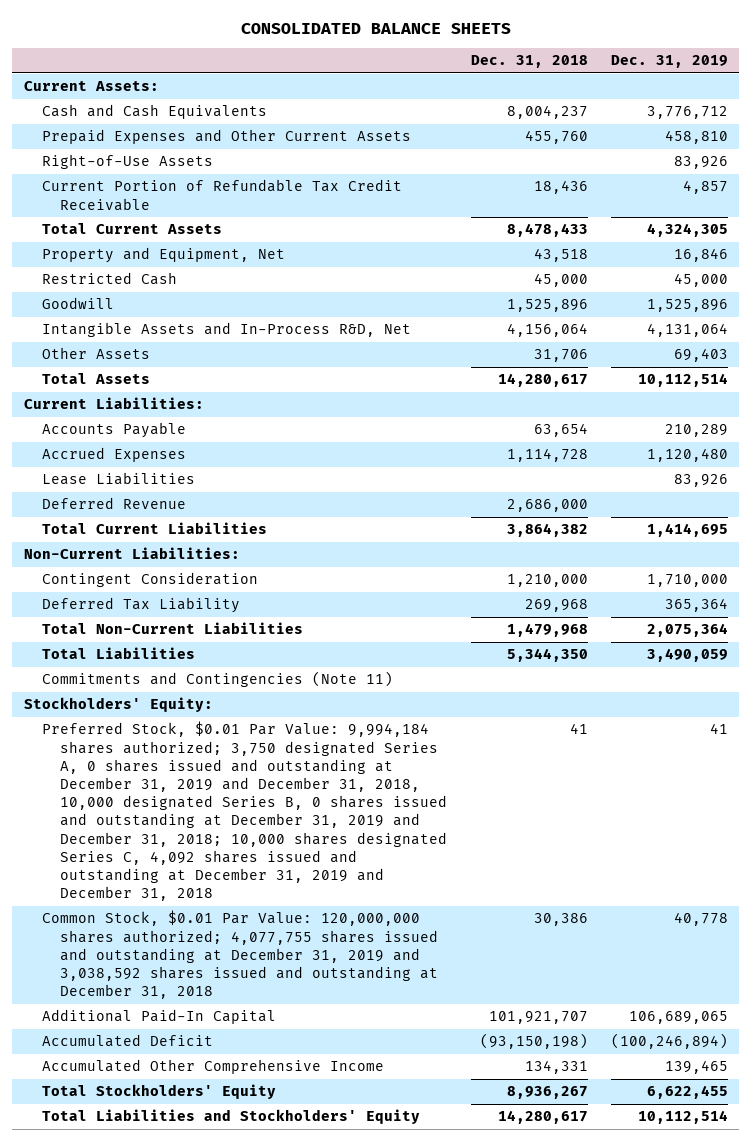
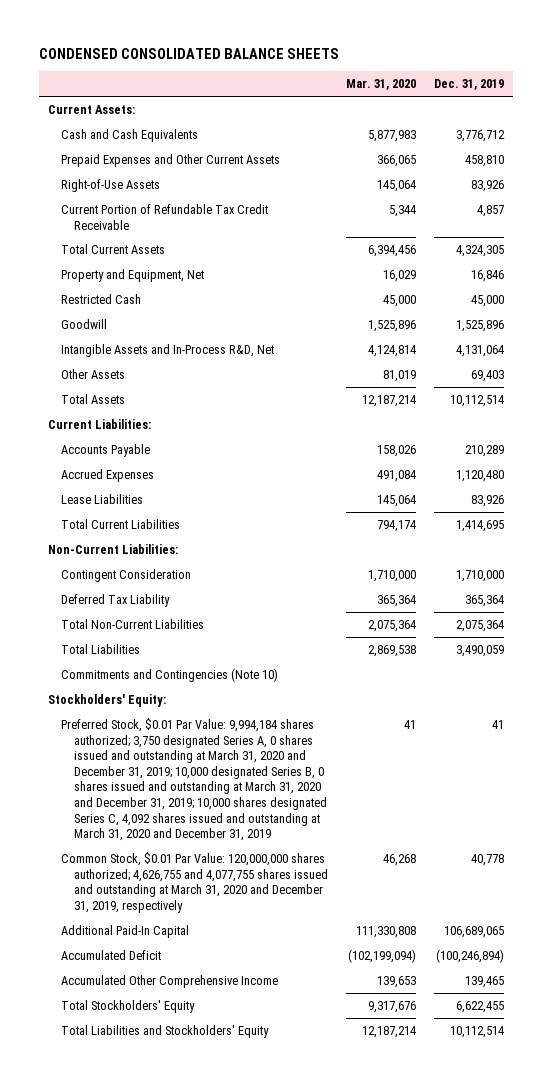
- CONSOLIDATED BALANCE SHEETS
+ CONDENSED CONSOLIDATED BALANCE SHEETS
- | Dec. 31, 2018 | Dec. 31, 2019
+ | Mar. 31, 2020 | Dec. 31, 2019
- Deferred Revenue | 2,686,000 |
- Commitments and Contingencies (Note 11)
+ Commitments and Contingencies (Note 10)
- Preferred Stock, $0.01 Par Value: 9,994,184 shares authorized; 3,750 designated Series A, 0 shares issued and outstanding at December 31, 2019 and December 31, 2018, 10,000 designated Series B, 0 shares issued and outstanding at December 31, 2019 and December 31, 2018; 10,000 shares designated Series C, 4,092 shares issued and outstanding at December 31, 2019 and December 31, 2018 | 41 | 41
- Common Stock, $0.01 Par Value: 120,000,000 shares authorized; 4,077,755 shares issued and outstanding at December 31, 2019 and 3,038,592 shares issued and outstanding at December 31, 2018 | 30,386 | 40,778
+ Preferred Stock, $0.01 Par Value: 9,994,184 shares authorized; 3,750 designated Series A, 0 shares issued and outstanding at March 31, 2020 and December 31, 2019; 10,000 designated Series B, 0 shares issued and outstanding at March 31, 2020 and December 31, 2019; 10,000 shares designated Series C, 4,092 shares issued and outstanding at March 31, 2020 and December 31, 2019 | 41 | 41
+ Common Stock, $0.01 Par Value: 120,000,000 shares authorized; 4,626,755 and 4,077,755 shares issued and outstanding at March 31, 2020 and December 31, 2019, respectively | 46,268 | 40,778

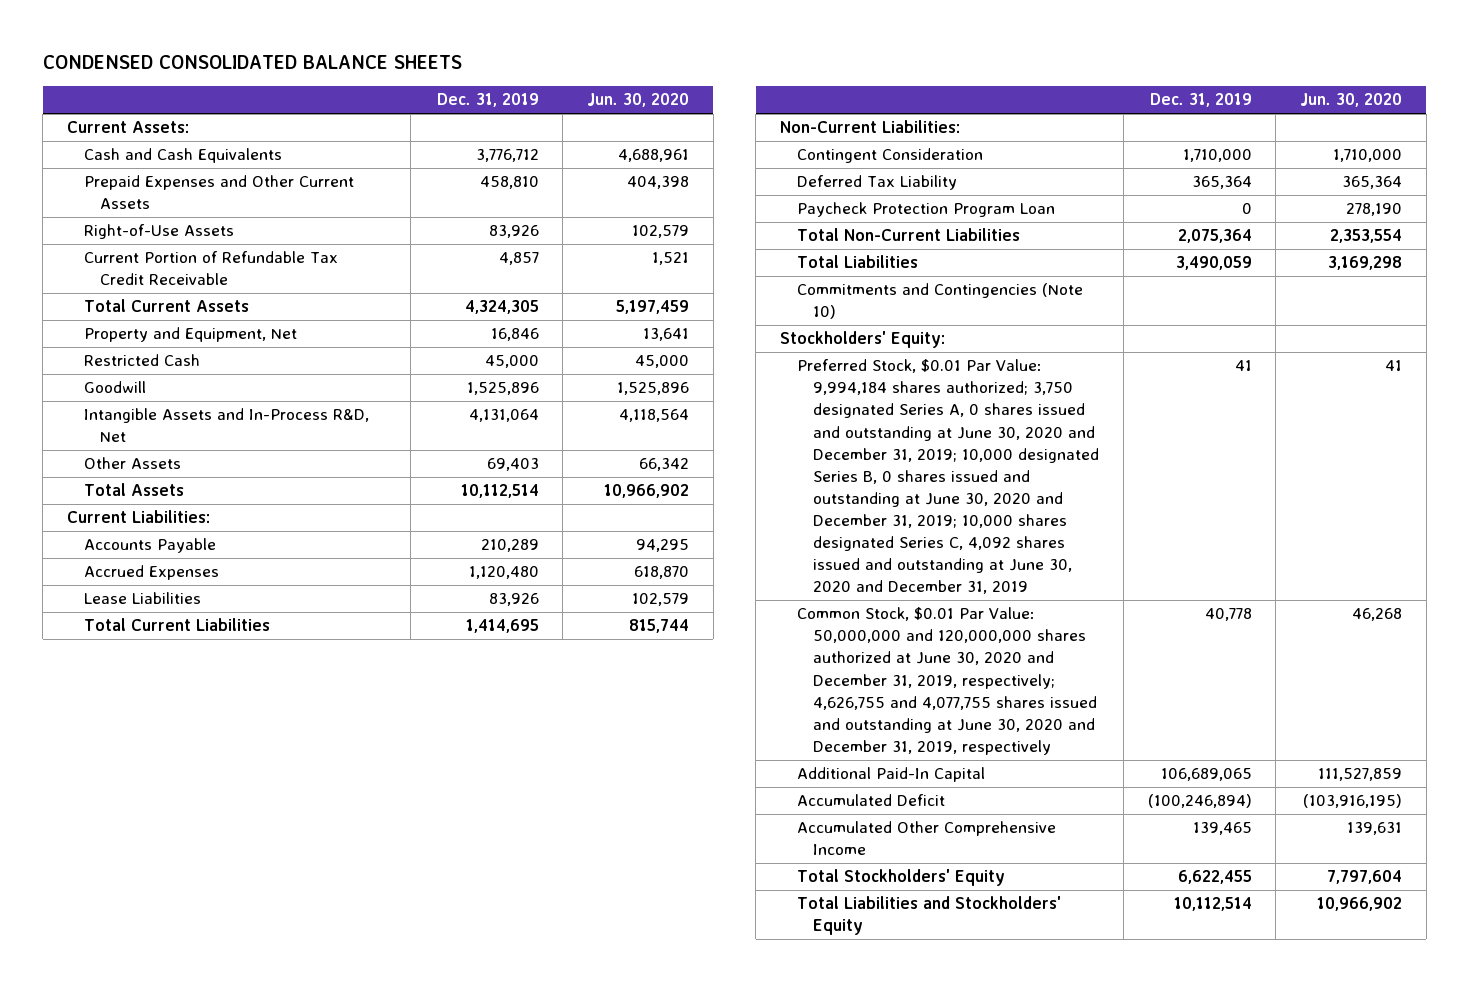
- | Mar. 31, 2020 | Dec. 31, 2019
+ | Dec. 31, 2019 | Jun. 30, 2020
+ Paycheck Protection Program Loan | 0 | 278,190
- Preferred Stock, $0.01 Par Value: 9,994,184 shares authorized; 3,750 designated Series A, 0 shares issued and outstanding at March 31, 2020 and December 31, 2019; 10,000 designated Series B, 0 shares issued and outstanding at March 31, 2020 and December 31, 2019; 10,000 shares designated Series C, 4,092 shares issued and outstanding at March 31, 2020 and December 31, 2019 | 41 | 41
- Common Stock, $0.01 Par Value: 120,000,000 shares authorized; 4,626,755 and 4,077,755 shares issued and outstanding at March 31, 2020 and December 31, 2019, respectively | 46,268 | 40,778
+ Preferred Stock, $0.01 Par Value: 9,994,184 shares authorized; 3,750 designated Series A, 0 shares issued and outstanding at June 30, 2020 and December 31, 2019; 10,000 designated Series B, 0 shares issued and outstanding at June 30, 2020 and December 31, 2019; 10,000 shares designated Series C, 4,092 shares issued and outstanding at June 30, 2020 and December 31, 2019 | 41 | 41
+ Common Stock, $0.01 Par Value: 50,000,000 and 120,000,000 shares authorized at June 30, 2020 and December 31, 2019, respectively; 4,626,755 and 4,077,755 shares issued and outstanding at June 30, 2020 and December 31, 2019, respectively | 40,778 | 46,268

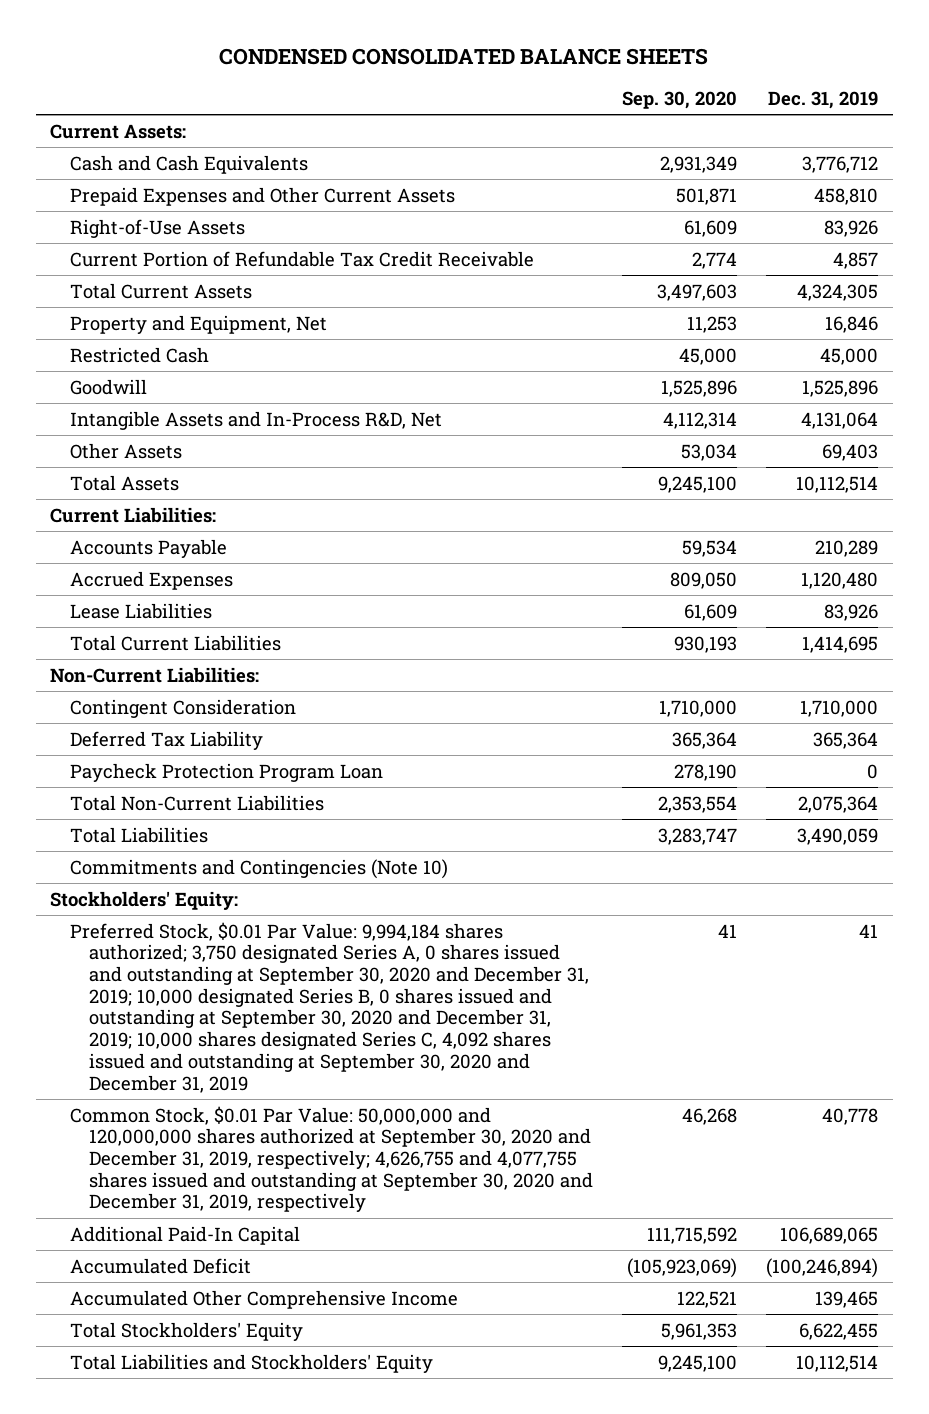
- | Dec. 31, 2019 | Jun. 30, 2020
+ | Sep. 30, 2020 | Dec. 31, 2019
- Preferred Stock, $0.01 Par Value: 9,994,184 shares authorized; 3,750 designated Series A, 0 shares issued and outstanding at June 30, 2020 and December 31, 2019; 10,000 designated Series B, 0 shares issued and outstanding at June 30, 2020 and December 31, 2019; 10,000 shares designated Series C, 4,092 shares issued and outstanding at June 30, 2020 and December 31, 2019 | 41 | 41
- Common Stock, $0.01 Par Value: 50,000,000 and 120,000,000 shares authorized at June 30, 2020 and December 31, 2019, respectively; 4,626,755 and 4,077,755 shares issued and outstanding at June 30, 2020 and December 31, 2019, respectively | 40,778 | 46,268
+ Preferred Stock, $0.01 Par Value: 9,994,184 shares authorized; 3,750 designated Series A, 0 shares issued and outstanding at September 30, 2020 and December 31, 2019; 10,000 designated Series B, 0 shares issued and outstanding at September 30, 2020 and December 31, 2019; 10,000 shares designated Series C, 4,092 shares issued and outstanding at September 30, 2020 and December 31, 2019 | 41 | 41
+ Common Stock, $0.01 Par Value: 50,000,000 and 120,000,000 shares authorized at September 30, 2020 and December 31, 2019, respectively; 4,626,755 and 4,077,755 shares issued and outstanding at September 30, 2020 and December 31, 2019, respectively | 46,268 | 40,778

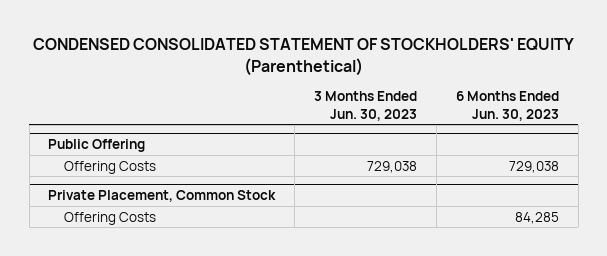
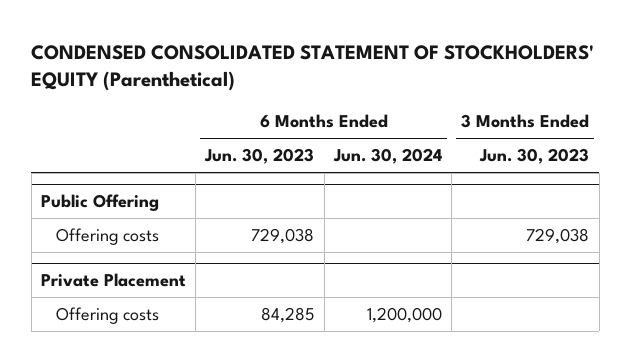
- | 3 Months Ended Jun. 30, 2023 | 6 Months Ended Jun. 30, 2023
+ | 6 Months Ended Jun. 30, 2023 | 6 Months Ended Jun. 30, 2024 | 3 Months Ended Jun. 30, 2023
@ Public Offering
- Offering Costs | 729,038 | 729,038
- Private Placement, Common Stock
- Offering Costs | | 84,285
@ Public Offering
+ Offering costs | 729,038 | | 729,038
+ Private Placement
+ Offering costs | 84,285 | 1,200,000 |

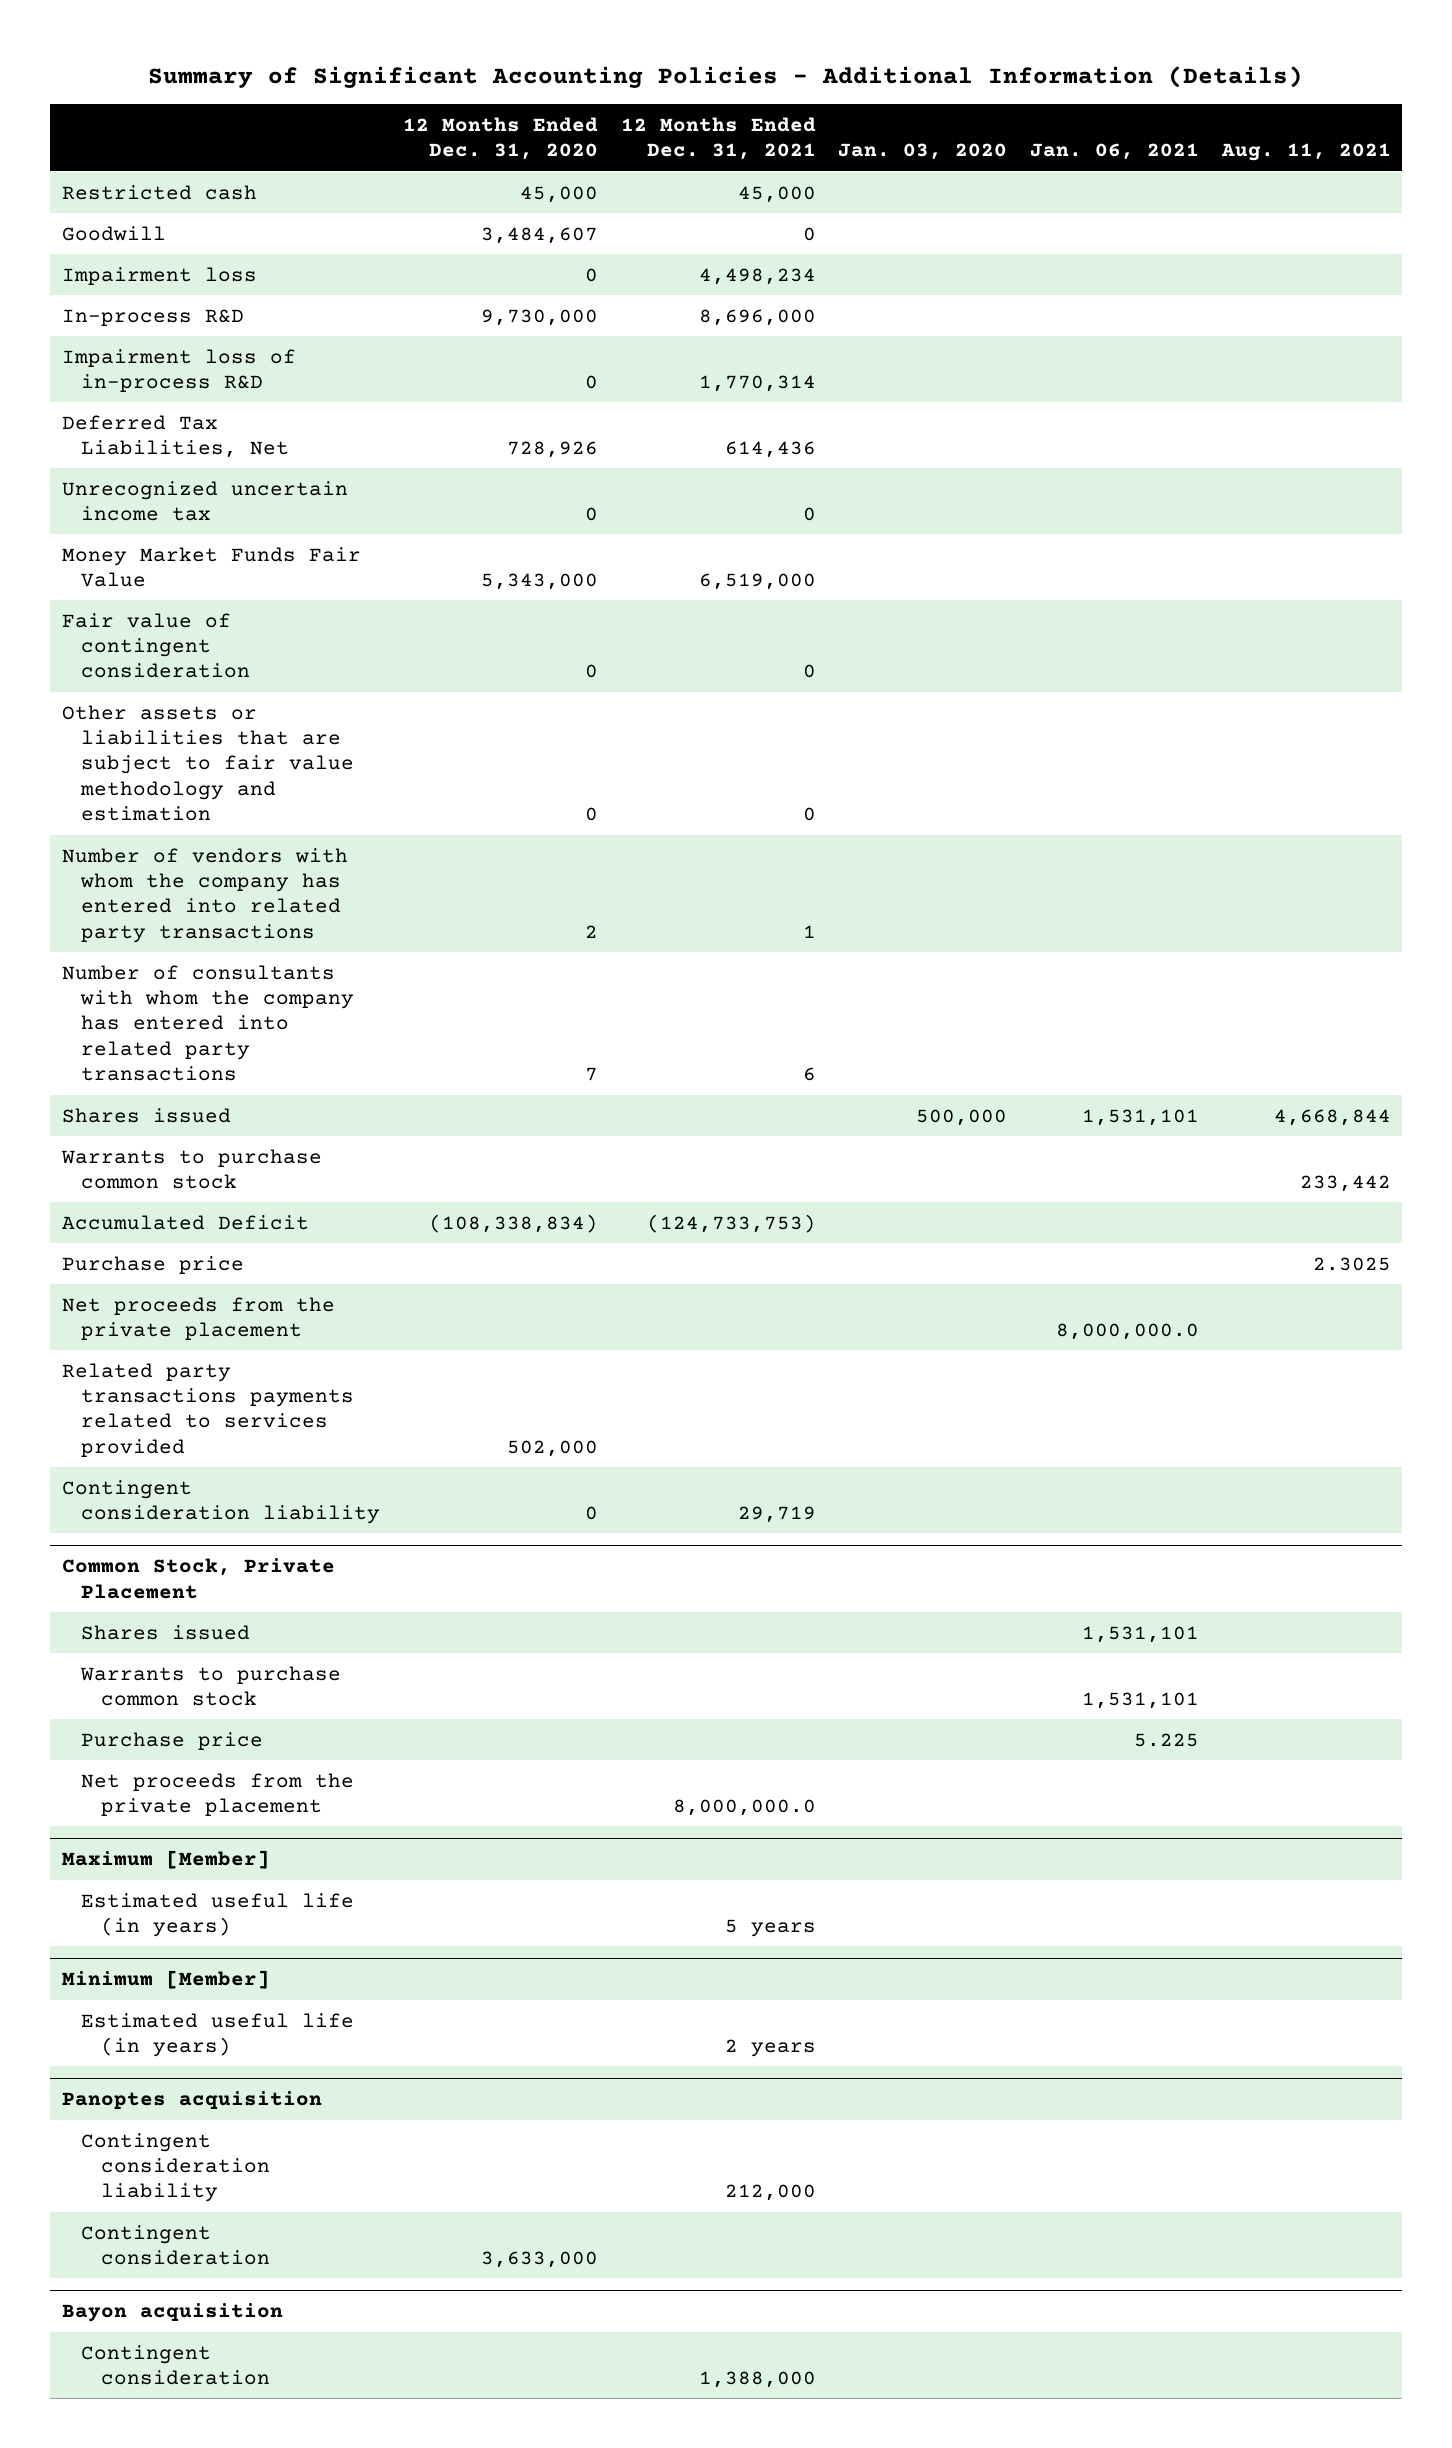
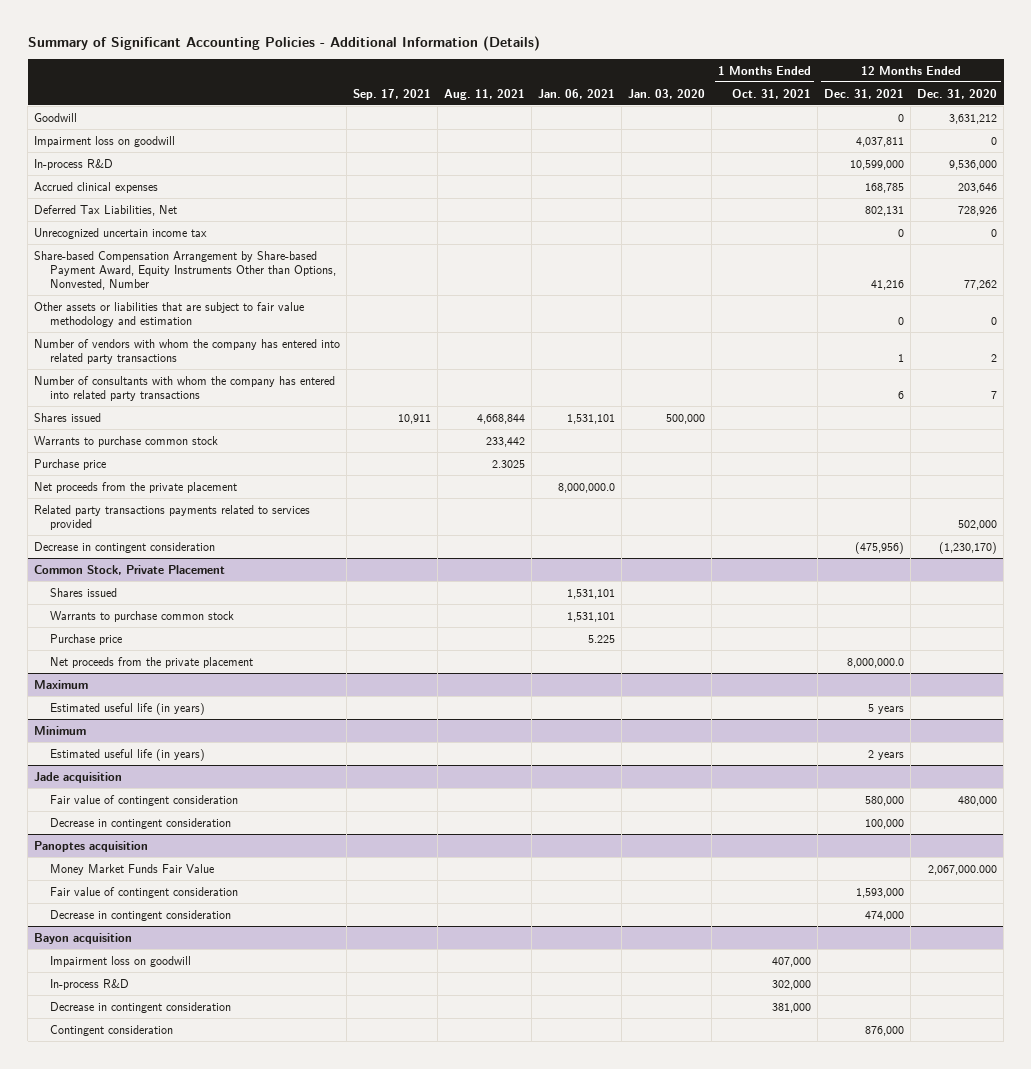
- | 12 Months Ended Dec. 31, 2020 | 12 Months Ended Dec. 31, 2021 | Jan. 03, 2020 | Jan. 06, 2021 | Aug. 11, 2021
+ | Sep. 17, 2021 | Aug. 11, 2021 | Jan. 06, 2021 | Jan. 03, 2020 | 1 Months Ended Oct. 31, 2021 | 12 Months Ended Dec. 31, 2021 | 12 Months Ended Dec. 31, 2020
- Restricted cash | 45,000 | 45,000 | | |
- Goodwill | 3,484,607 | 0 | | |
- Impairment loss | 0 | 4,498,234 | | |
- In-process R&D | 9,730,000 | 8,696,000 | | |
- Impairment loss of in-process R&D | 0 | 1,770,314 | | |
- Deferred Tax Liabilities, Net | 728,926 | 614,436 | | |
+ Goodwill | | | | | | 0 | 3,631,212
+ Impairment loss on goodwill | | | | | | 4,037,811 | 0
+ In-process R&D | | | | | | 10,599,000 | 9,536,000
+ Accrued clinical expenses | | | | | | 168,785 | 203,646
+ Deferred Tax Liabilities, Net | | | | | | 802,131 | 728,926
- Money Market Funds Fair Value | 5,343,000 | 6,519,000 | | |
- Fair value of contingent consideration | 0 | 0 | | |
+ Share-based Compensation Arrangement by Share-based Payment Award, Equity Instruments Other than Options, Nonvested, Number | | | | | | 41,216 | 77,262
- Accumulated Deficit | (108,338,834) | (124,733,753) | | |
- Contingent consideration liability | 0 | 29,719 | | |
+ Decrease in contingent consideration | | | | | | (475,956) | (1,230,170)
- Maximum [Member]
+ Maximum
- Minimum [Member]
+ Minimum
+ Jade acquisition
+ Fair value of contingent consideration | | | | | | 580,000 | 480,000
+ Decrease in contingent consideration | | | | | | 100,000 |
@ Panoptes acquisition
- Contingent consideration liability | | 212,000 | | |
- Contingent consideration | 3,633,000 | | | |
+ Money Market Funds Fair Value | | | | | | | 2,067,000.000
+ Fair value of contingent consideration | | | | | | 1,593,000 |
+ Decrease in contingent consideration | | | | | | 474,000 |
@ Bayon acquisition
- Contingent consideration | | 1,388,000 | | |
+ Impairment loss on goodwill | | | | | 407,000 | |
+ In-process R&D | | | | | 302,000 | |
+ Decrease in contingent consideration | | | | | 381,000 | |
+ Contingent consideration | | | | | | 876,000 |

